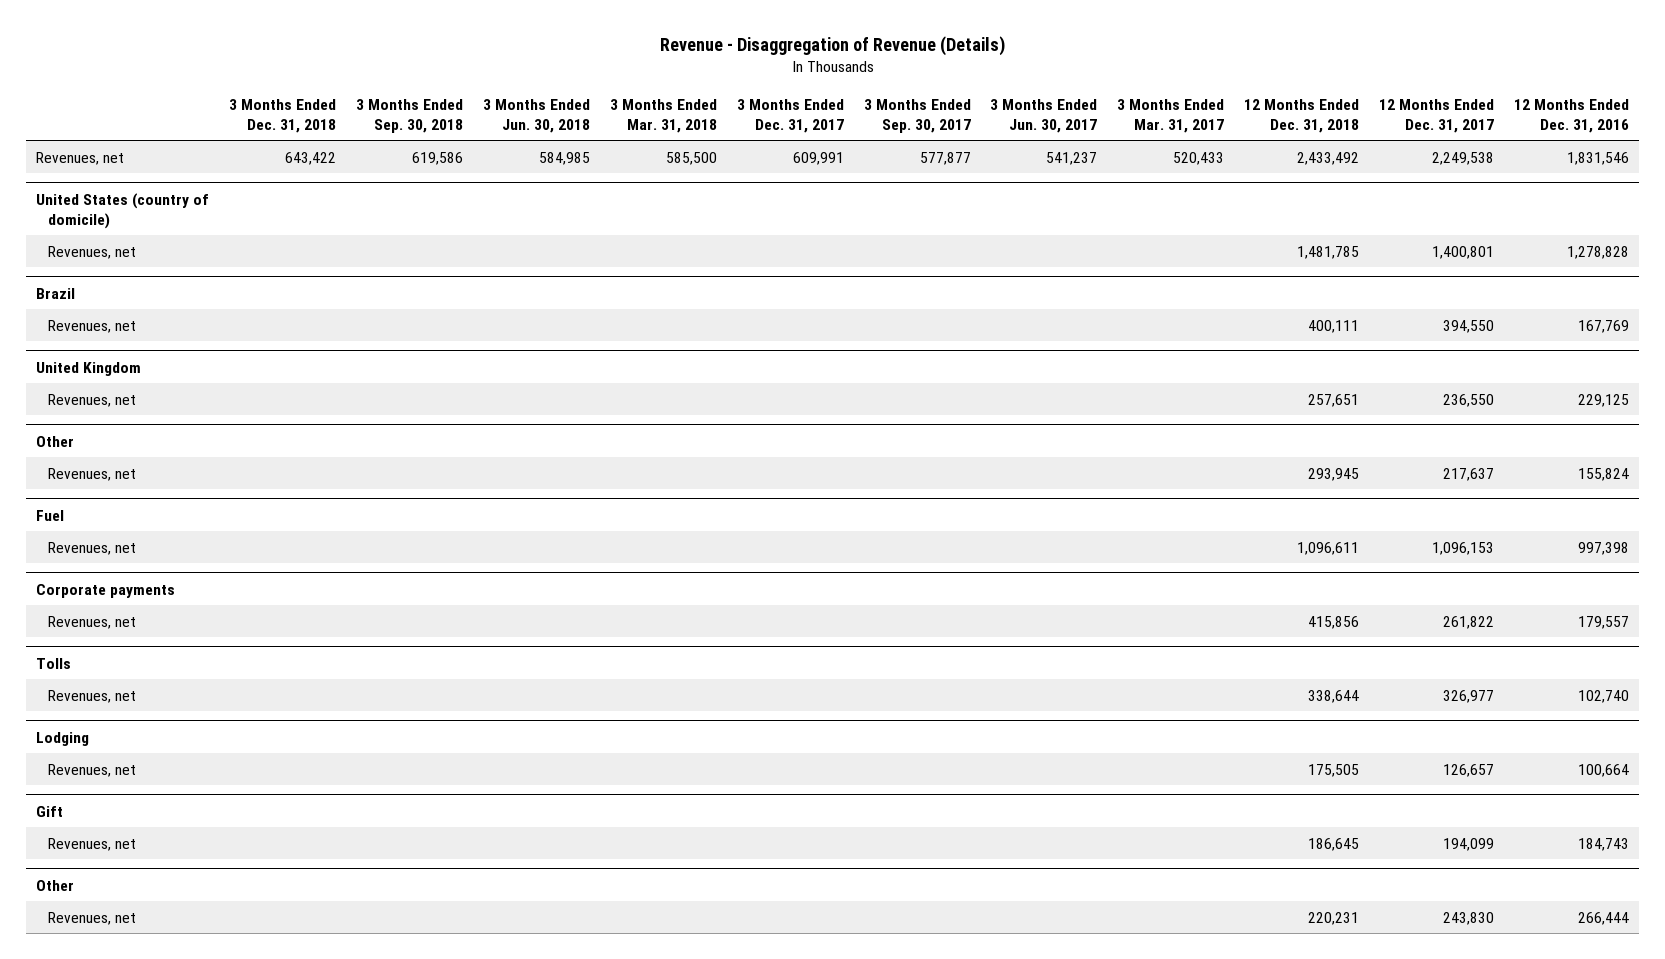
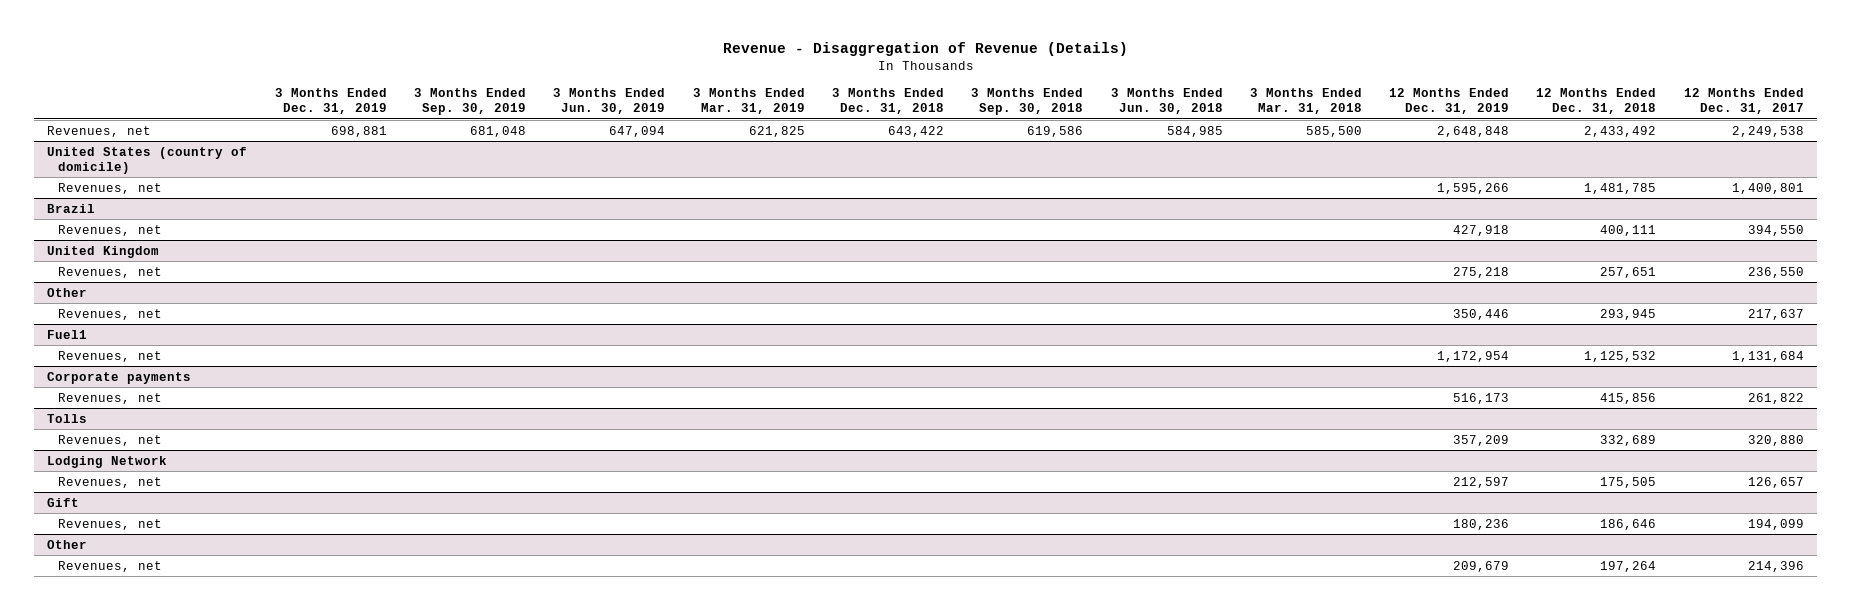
- | 3 Months Ended Dec. 31, 2018 | 3 Months Ended Sep. 30, 2018 | 3 Months Ended Jun. 30, 2018 | 3 Months Ended Mar. 31, 2018 | 3 Months Ended Dec. 31, 2017 | 3 Months Ended Sep. 30, 2017 | 3 Months Ended Jun. 30, 2017 | 3 Months Ended Mar. 31, 2017 | 12 Months Ended Dec. 31, 2018 | 12 Months Ended Dec. 31, 2017 | 12 Months Ended Dec. 31, 2016
+ | 3 Months Ended Dec. 31, 2019 | 3 Months Ended Sep. 30, 2019 | 3 Months Ended Jun. 30, 2019 | 3 Months Ended Mar. 31, 2019 | 3 Months Ended Dec. 31, 2018 | 3 Months Ended Sep. 30, 2018 | 3 Months Ended Jun. 30, 2018 | 3 Months Ended Mar. 31, 2018 | 12 Months Ended Dec. 31, 2019 | 12 Months Ended Dec. 31, 2018 | 12 Months Ended Dec. 31, 2017
- Fuel
- Revenues, net | | | | | | | | | 1,096,611 | 1,096,153 | 997,398
+ Fuel1
+ Revenues, net | | | | | | | | | 1,172,954 | 1,125,532 | 1,131,684
@ Tolls
- Revenues, net | | | | | | | | | 338,644 | 326,977 | 102,740
- Lodging
@ Tolls
+ Revenues, net | | | | | | | | | 357,209 | 332,689 | 320,880
+ Lodging Network
@ Gift
- Revenues, net | | | | | | | | | 186,645 | 194,099 | 184,743
+ Revenues, net | | | | | | | | | 180,236 | 186,646 | 194,099
@ Other
- Revenues, net | | | | | | | | | 220,231 | 243,830 | 266,444
+ Revenues, net | | | | | | | | | 209,679 | 197,264 | 214,396

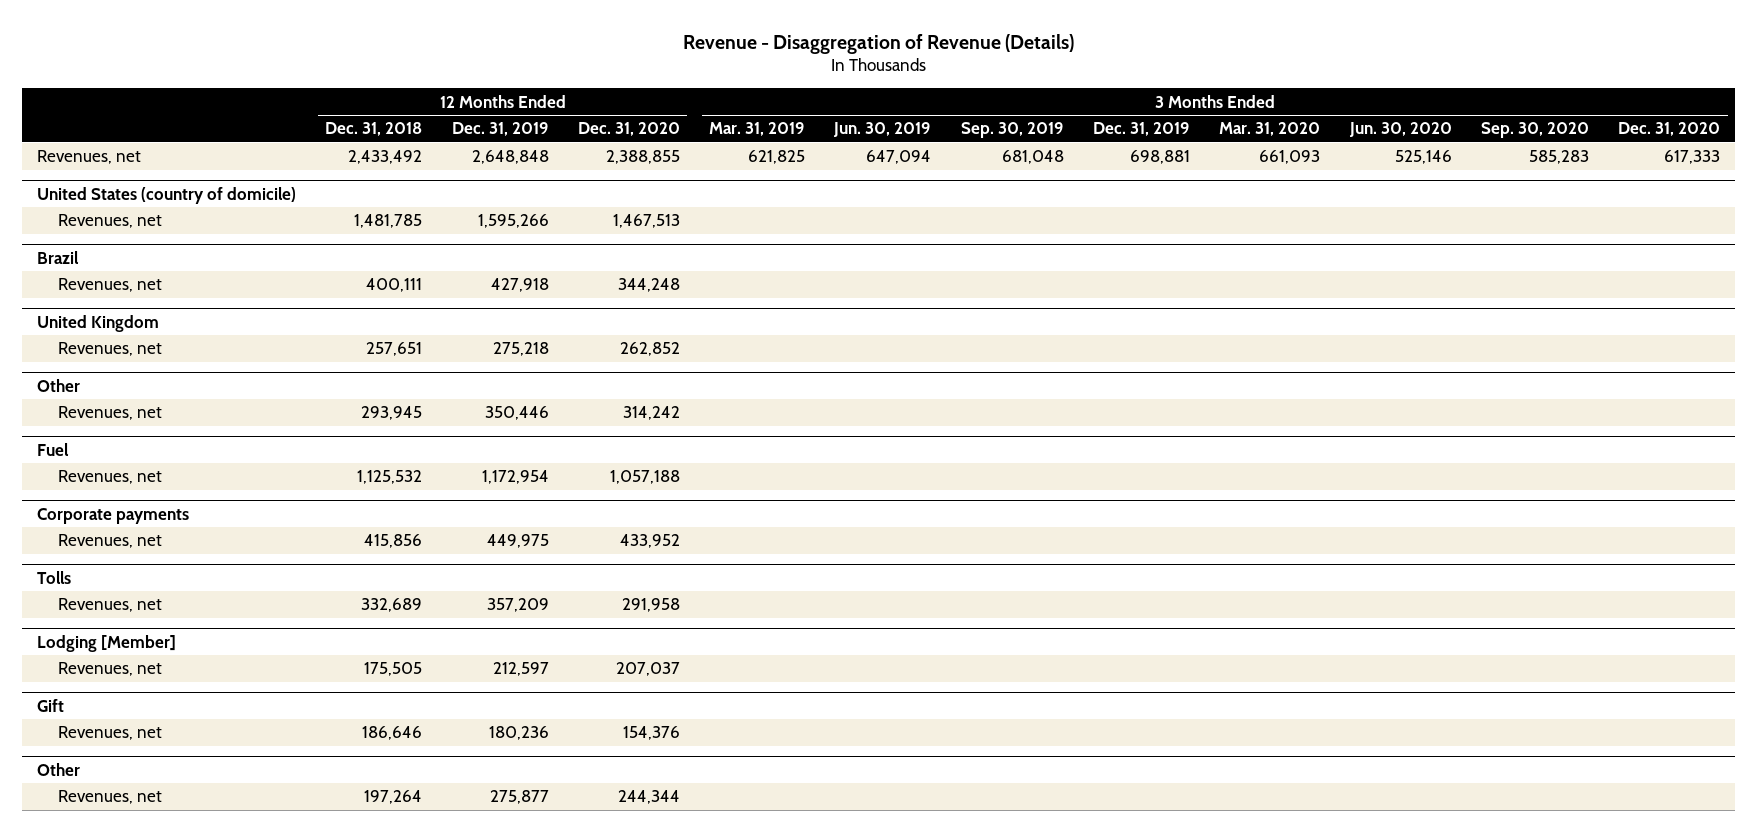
- | 3 Months Ended Dec. 31, 2019 | 3 Months Ended Sep. 30, 2019 | 3 Months Ended Jun. 30, 2019 | 3 Months Ended Mar. 31, 2019 | 3 Months Ended Dec. 31, 2018 | 3 Months Ended Sep. 30, 2018 | 3 Months Ended Jun. 30, 2018 | 3 Months Ended Mar. 31, 2018 | 12 Months Ended Dec. 31, 2019 | 12 Months Ended Dec. 31, 2018 | 12 Months Ended Dec. 31, 2017
+ | 12 Months Ended Dec. 31, 2018 | 12 Months Ended Dec. 31, 2019 | 12 Months Ended Dec. 31, 2020 | 3 Months Ended Mar. 31, 2019 | 3 Months Ended Jun. 30, 2019 | 3 Months Ended Sep. 30, 2019 | 3 Months Ended Dec. 31, 2019 | 3 Months Ended Mar. 31, 2020 | 3 Months Ended Jun. 30, 2020 | 3 Months Ended Sep. 30, 2020 | 3 Months Ended Dec. 31, 2020
- Fuel1
+ Fuel
@ Corporate payments
- Revenues, net | | | | | | | | | 516,173 | 415,856 | 261,822
+ Revenues, net | 415,856 | 449,975 | 433,952 | | | | | | | |
- Lodging Network
+ Lodging [Member]
@ Other
- Revenues, net | | | | | | | | | 209,679 | 197,264 | 214,396
+ Revenues, net | 197,264 | 275,877 | 244,344 | | | | | | | |

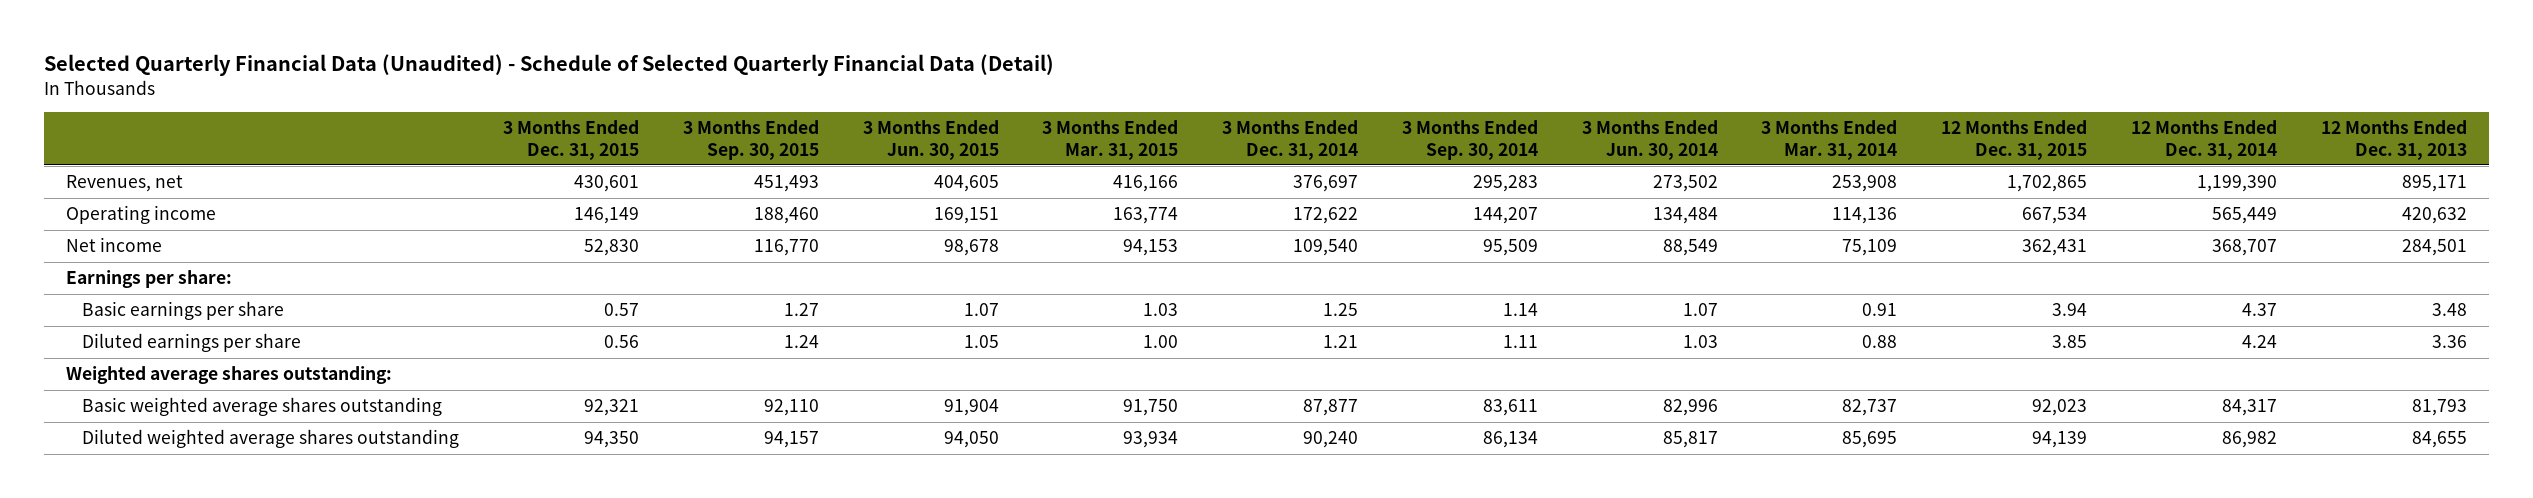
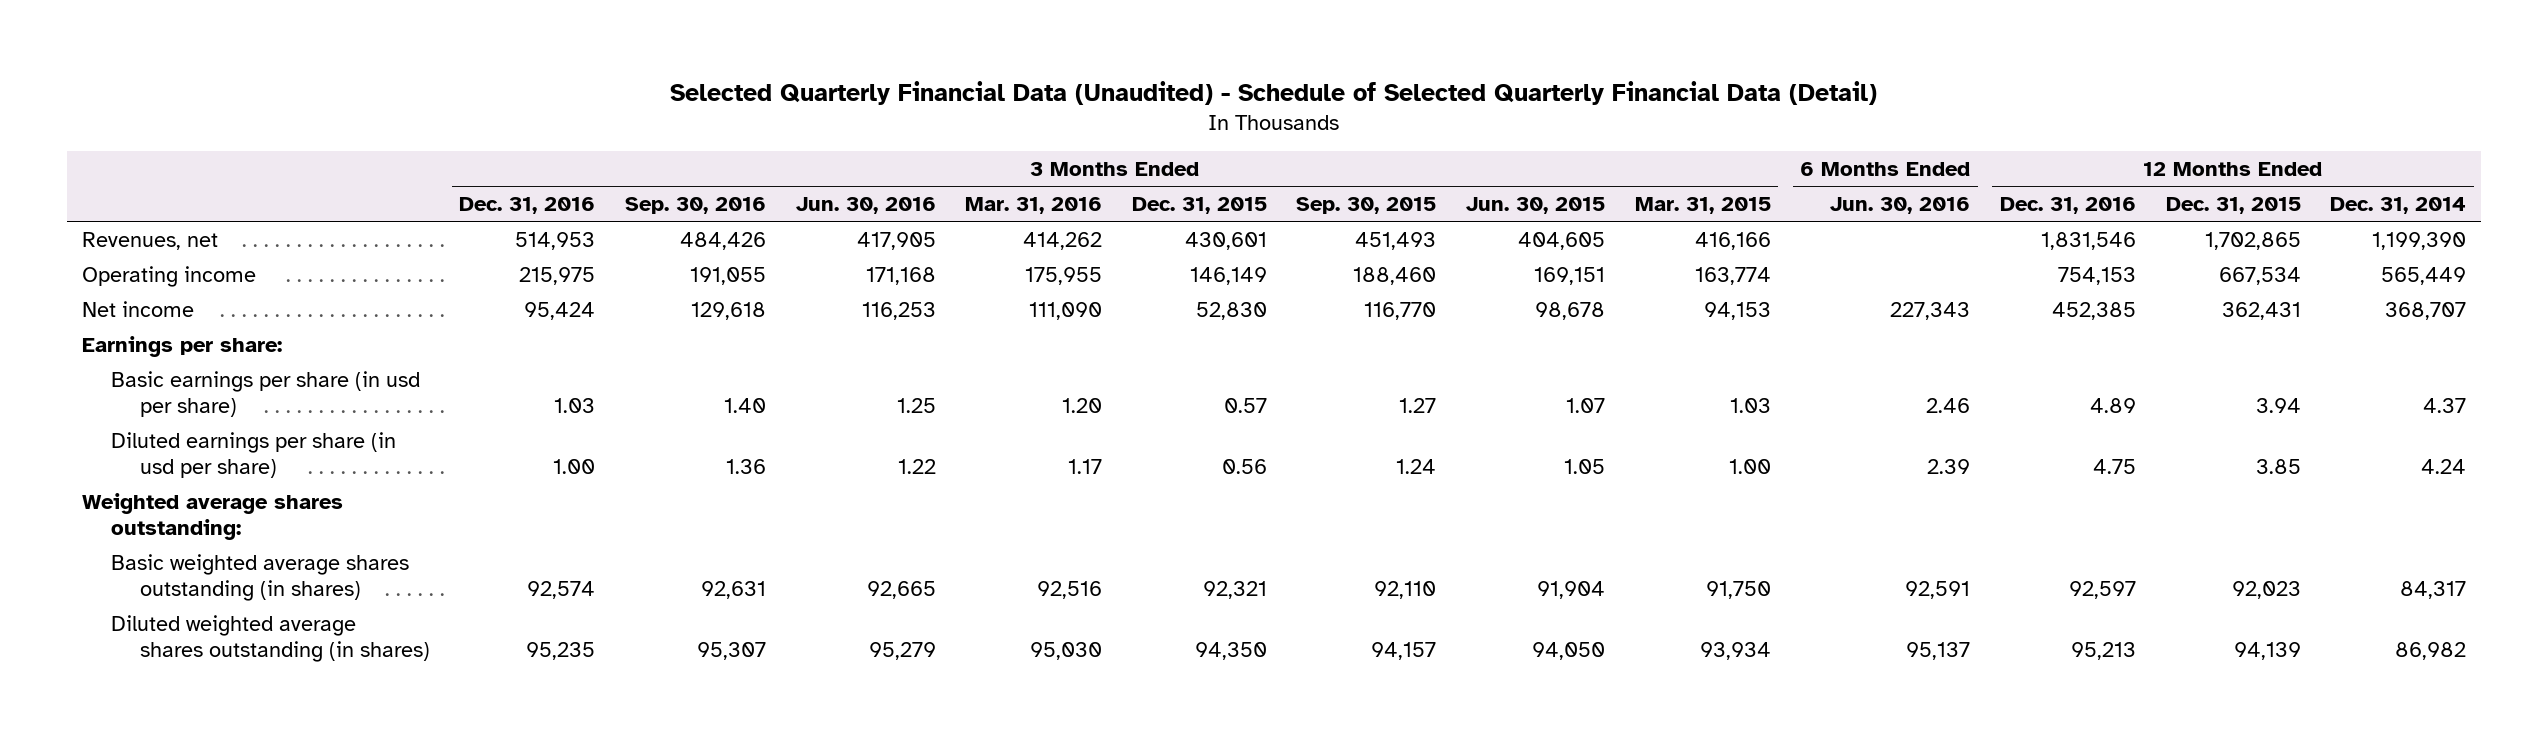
- | 3 Months Ended Dec. 31, 2015 | 3 Months Ended Sep. 30, 2015 | 3 Months Ended Jun. 30, 2015 | 3 Months Ended Mar. 31, 2015 | 3 Months Ended Dec. 31, 2014 | 3 Months Ended Sep. 30, 2014 | 3 Months Ended Jun. 30, 2014 | 3 Months Ended Mar. 31, 2014 | 12 Months Ended Dec. 31, 2015 | 12 Months Ended Dec. 31, 2014 | 12 Months Ended Dec. 31, 2013
+ | 3 Months Ended Dec. 31, 2016 | 3 Months Ended Sep. 30, 2016 | 3 Months Ended Jun. 30, 2016 | 3 Months Ended Mar. 31, 2016 | 3 Months Ended Dec. 31, 2015 | 3 Months Ended Sep. 30, 2015 | 3 Months Ended Jun. 30, 2015 | 3 Months Ended Mar. 31, 2015 | 6 Months Ended Jun. 30, 2016 | 12 Months Ended Dec. 31, 2016 | 12 Months Ended Dec. 31, 2015 | 12 Months Ended Dec. 31, 2014
- Basic earnings per share | 0.57 | 1.27 | 1.07 | 1.03 | 1.25 | 1.14 | 1.07 | 0.91 | 3.94 | 4.37 | 3.48
- Diluted earnings per share | 0.56 | 1.24 | 1.05 | 1.00 | 1.21 | 1.11 | 1.03 | 0.88 | 3.85 | 4.24 | 3.36
+ Basic earnings per share (in usd per share) | 1.03 | 1.40 | 1.25 | 1.20 | 0.57 | 1.27 | 1.07 | 1.03 | 2.46 | 4.89 | 3.94 | 4.37
+ Diluted earnings per share (in usd per share) | 1.00 | 1.36 | 1.22 | 1.17 | 0.56 | 1.24 | 1.05 | 1.00 | 2.39 | 4.75 | 3.85 | 4.24
- Basic weighted average shares outstanding | 92,321 | 92,110 | 91,904 | 91,750 | 87,877 | 83,611 | 82,996 | 82,737 | 92,023 | 84,317 | 81,793
- Diluted weighted average shares outstanding | 94,350 | 94,157 | 94,050 | 93,934 | 90,240 | 86,134 | 85,817 | 85,695 | 94,139 | 86,982 | 84,655
+ Basic weighted average shares outstanding (in shares) | 92,574 | 92,631 | 92,665 | 92,516 | 92,321 | 92,110 | 91,904 | 91,750 | 92,591 | 92,597 | 92,023 | 84,317
+ Diluted weighted average shares outstanding (in shares) | 95,235 | 95,307 | 95,279 | 95,030 | 94,350 | 94,157 | 94,050 | 93,934 | 95,137 | 95,213 | 94,139 | 86,982

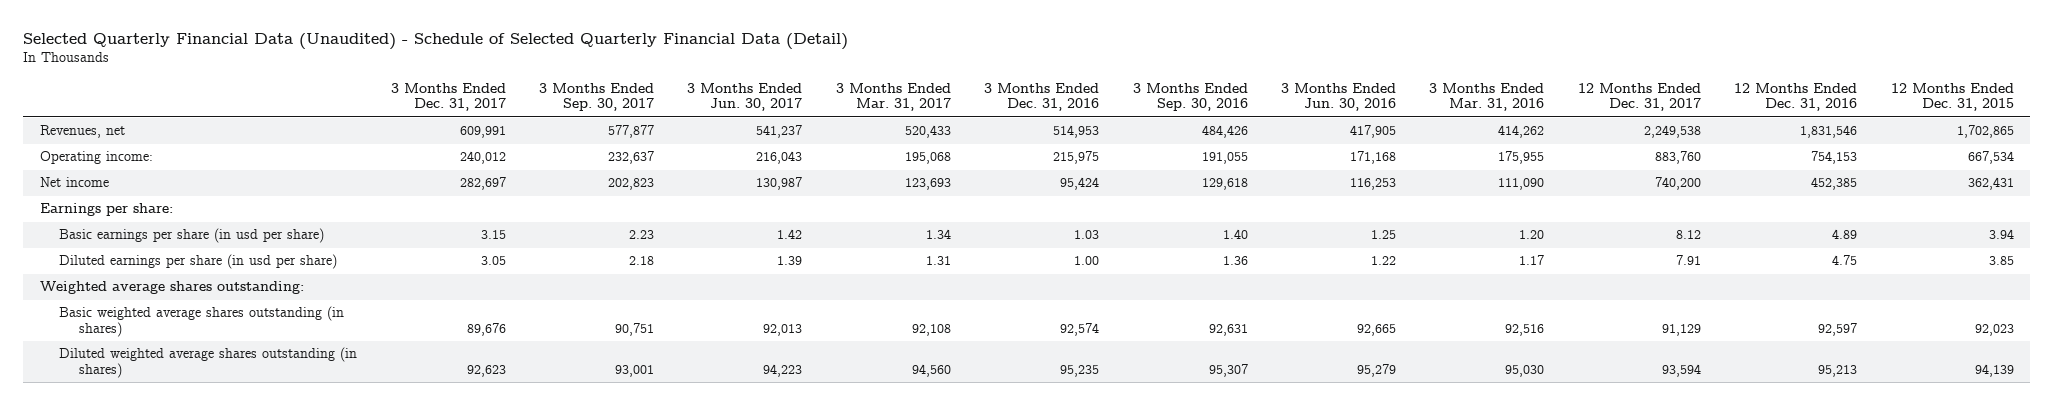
- | 3 Months Ended Dec. 31, 2016 | 3 Months Ended Sep. 30, 2016 | 3 Months Ended Jun. 30, 2016 | 3 Months Ended Mar. 31, 2016 | 3 Months Ended Dec. 31, 2015 | 3 Months Ended Sep. 30, 2015 | 3 Months Ended Jun. 30, 2015 | 3 Months Ended Mar. 31, 2015 | 6 Months Ended Jun. 30, 2016 | 12 Months Ended Dec. 31, 2016 | 12 Months Ended Dec. 31, 2015 | 12 Months Ended Dec. 31, 2014
+ | 3 Months Ended Dec. 31, 2017 | 3 Months Ended Sep. 30, 2017 | 3 Months Ended Jun. 30, 2017 | 3 Months Ended Mar. 31, 2017 | 3 Months Ended Dec. 31, 2016 | 3 Months Ended Sep. 30, 2016 | 3 Months Ended Jun. 30, 2016 | 3 Months Ended Mar. 31, 2016 | 12 Months Ended Dec. 31, 2017 | 12 Months Ended Dec. 31, 2016 | 12 Months Ended Dec. 31, 2015
- Operating income | 215,975 | 191,055 | 171,168 | 175,955 | 146,149 | 188,460 | 169,151 | 163,774 | | 754,153 | 667,534 | 565,449
+ Operating income: | 240,012 | 232,637 | 216,043 | 195,068 | 215,975 | 191,055 | 171,168 | 175,955 | 883,760 | 754,153 | 667,534

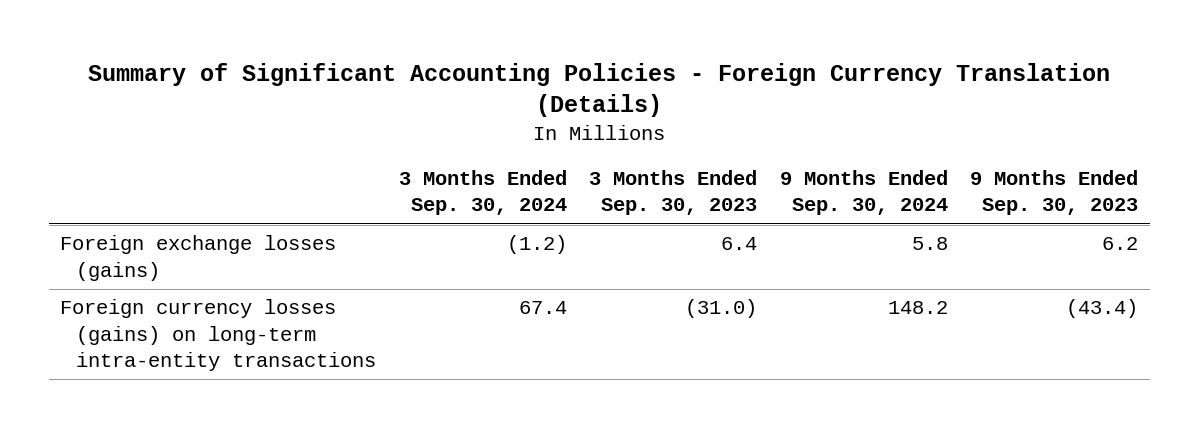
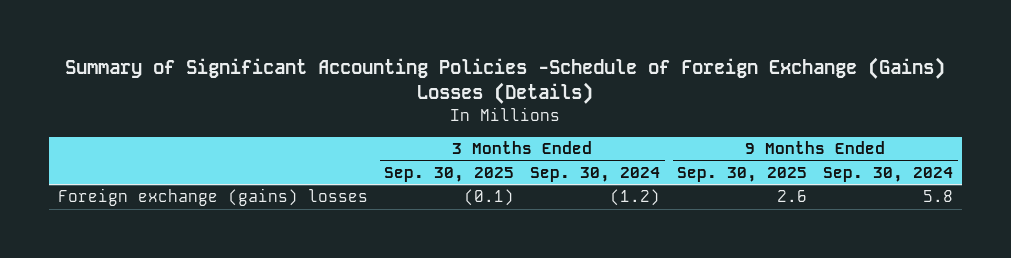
- Summary of Significant Accounting Policies - Foreign Currency Translation (Details)
+ Summary of Significant Accounting Policies -Schedule of Foreign Exchange (Gains) Losses (Details)
- | 3 Months Ended Sep. 30, 2024 | 3 Months Ended Sep. 30, 2023 | 9 Months Ended Sep. 30, 2024 | 9 Months Ended Sep. 30, 2023
+ | 3 Months Ended Sep. 30, 2025 | 3 Months Ended Sep. 30, 2024 | 9 Months Ended Sep. 30, 2025 | 9 Months Ended Sep. 30, 2024
- Foreign exchange losses (gains) | (1.2) | 6.4 | 5.8 | 6.2
- Foreign currency losses (gains) on long-term intra-entity transactions | 67.4 | (31.0) | 148.2 | (43.4)
+ Foreign exchange (gains) losses | (0.1) | (1.2) | 2.6 | 5.8

